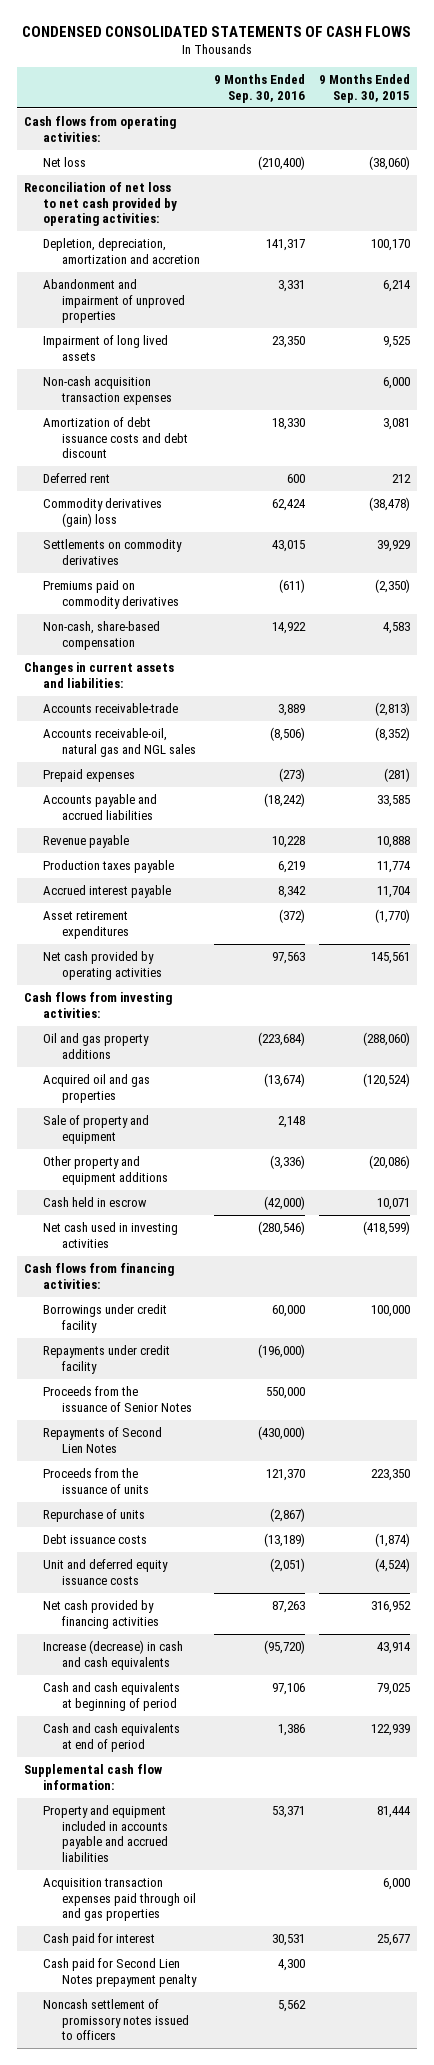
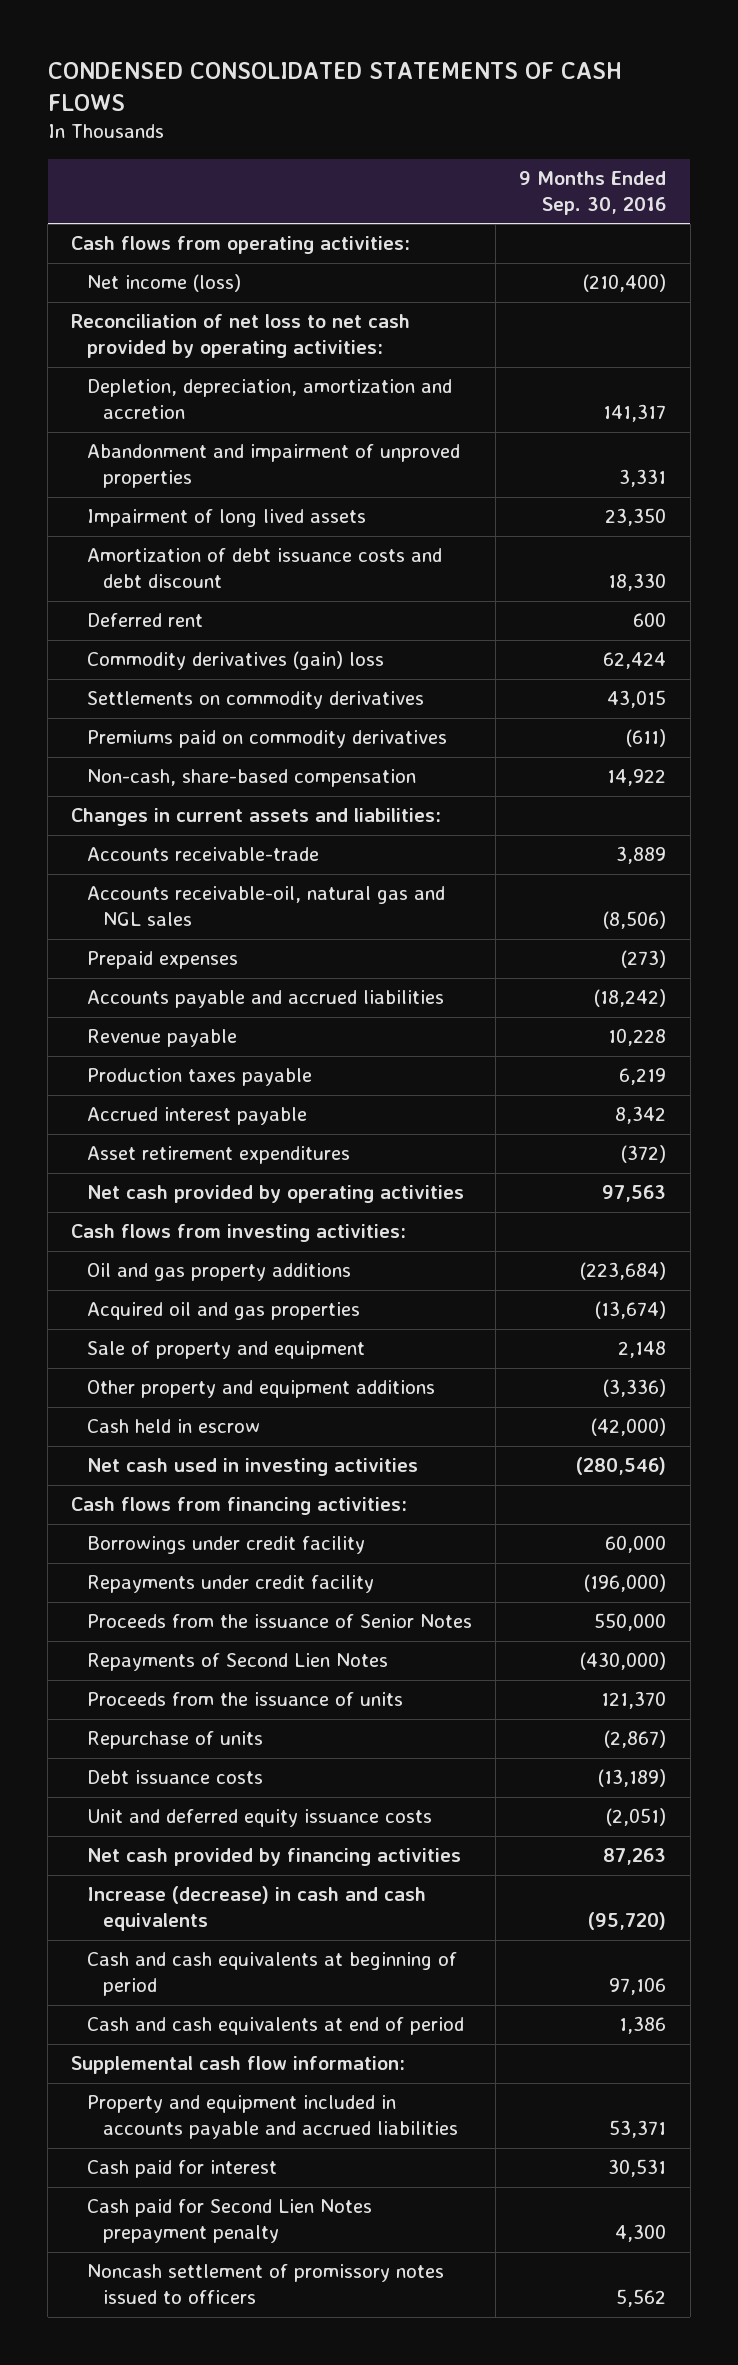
- | 9 Months Ended Sep. 30, 2016 | 9 Months Ended Sep. 30, 2015
+ | 9 Months Ended Sep. 30, 2016
- Net loss | (210,400) | (38,060)
+ Net income (loss) | (210,400)
- Non-cash acquisition transaction expenses | | 6,000
- Acquisition transaction expenses paid through oil and gas properties | | 6,000

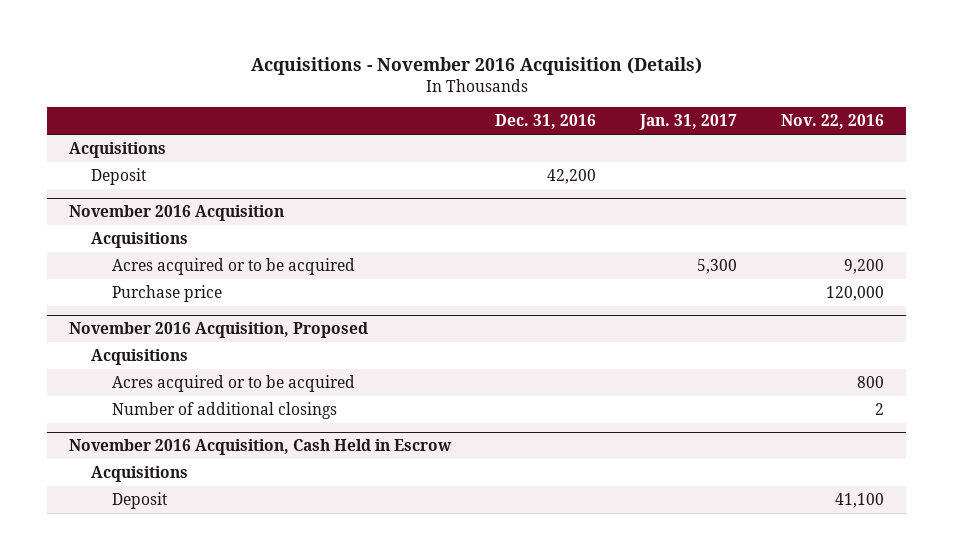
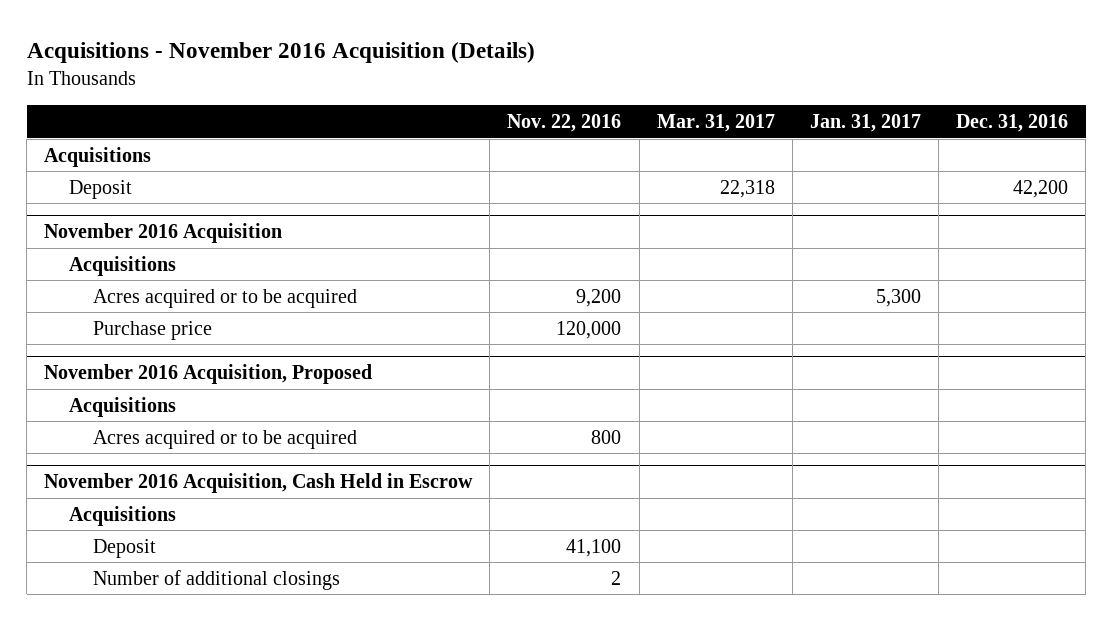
- | Dec. 31, 2016 | Jan. 31, 2017 | Nov. 22, 2016
+ | Nov. 22, 2016 | Mar. 31, 2017 | Jan. 31, 2017 | Dec. 31, 2016
@ November 2016 Acquisition, Proposed
- Number of additional closings | | | 2
@ November 2016 Acquisition, Cash Held in Escrow
+ Number of additional closings | 2 | | |

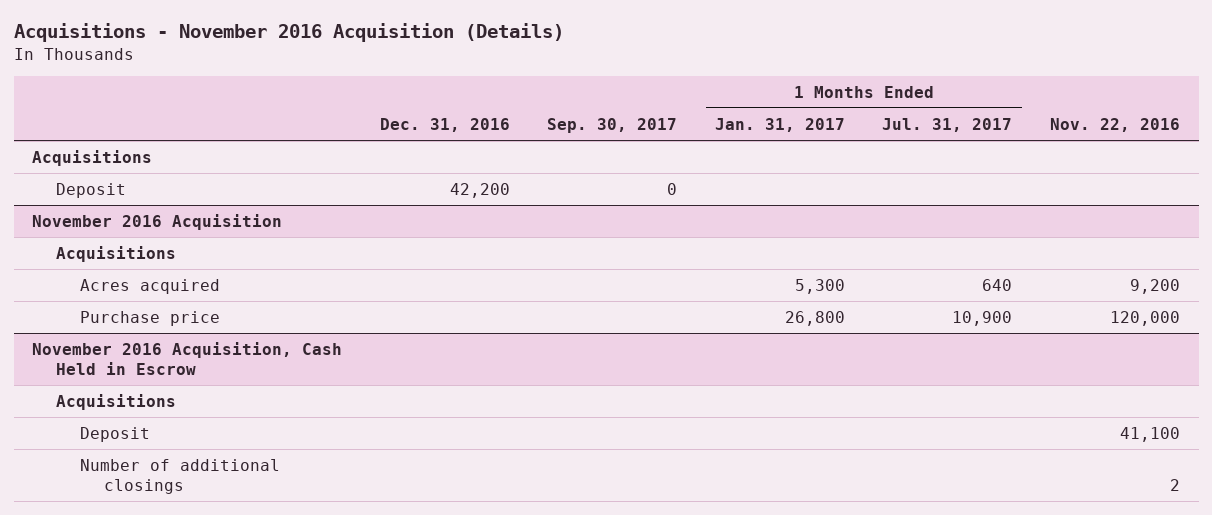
- | Nov. 22, 2016 | Mar. 31, 2017 | Jan. 31, 2017 | Dec. 31, 2016
+ | Dec. 31, 2016 | Sep. 30, 2017 | 1 Months Ended Jan. 31, 2017 | 1 Months Ended Jul. 31, 2017 | Nov. 22, 2016
@ November 2016 Acquisition
- Acres acquired or to be acquired | 9,200 | | 5,300 |
+ Acres acquired | | | 5,300 | 640 | 9,200
- November 2016 Acquisition, Proposed
- Acquisitions
- Acres acquired or to be acquired | 800 | | |

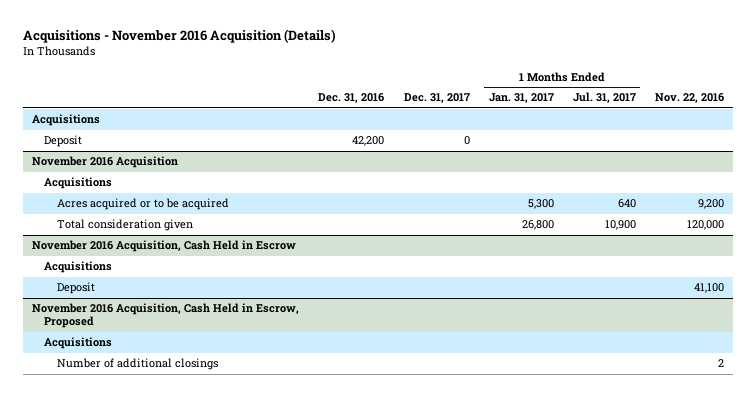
- | Dec. 31, 2016 | Sep. 30, 2017 | 1 Months Ended Jan. 31, 2017 | 1 Months Ended Jul. 31, 2017 | Nov. 22, 2016
+ | Dec. 31, 2016 | Dec. 31, 2017 | 1 Months Ended Jan. 31, 2017 | 1 Months Ended Jul. 31, 2017 | Nov. 22, 2016
@ November 2016 Acquisition
- Acres acquired | | | 5,300 | 640 | 9,200
- Purchase price | | | 26,800 | 10,900 | 120,000
+ Acres acquired or to be acquired | | | 5,300 | 640 | 9,200
+ Total consideration given | | | 26,800 | 10,900 | 120,000
+ November 2016 Acquisition, Cash Held in Escrow, Proposed
+ Acquisitions

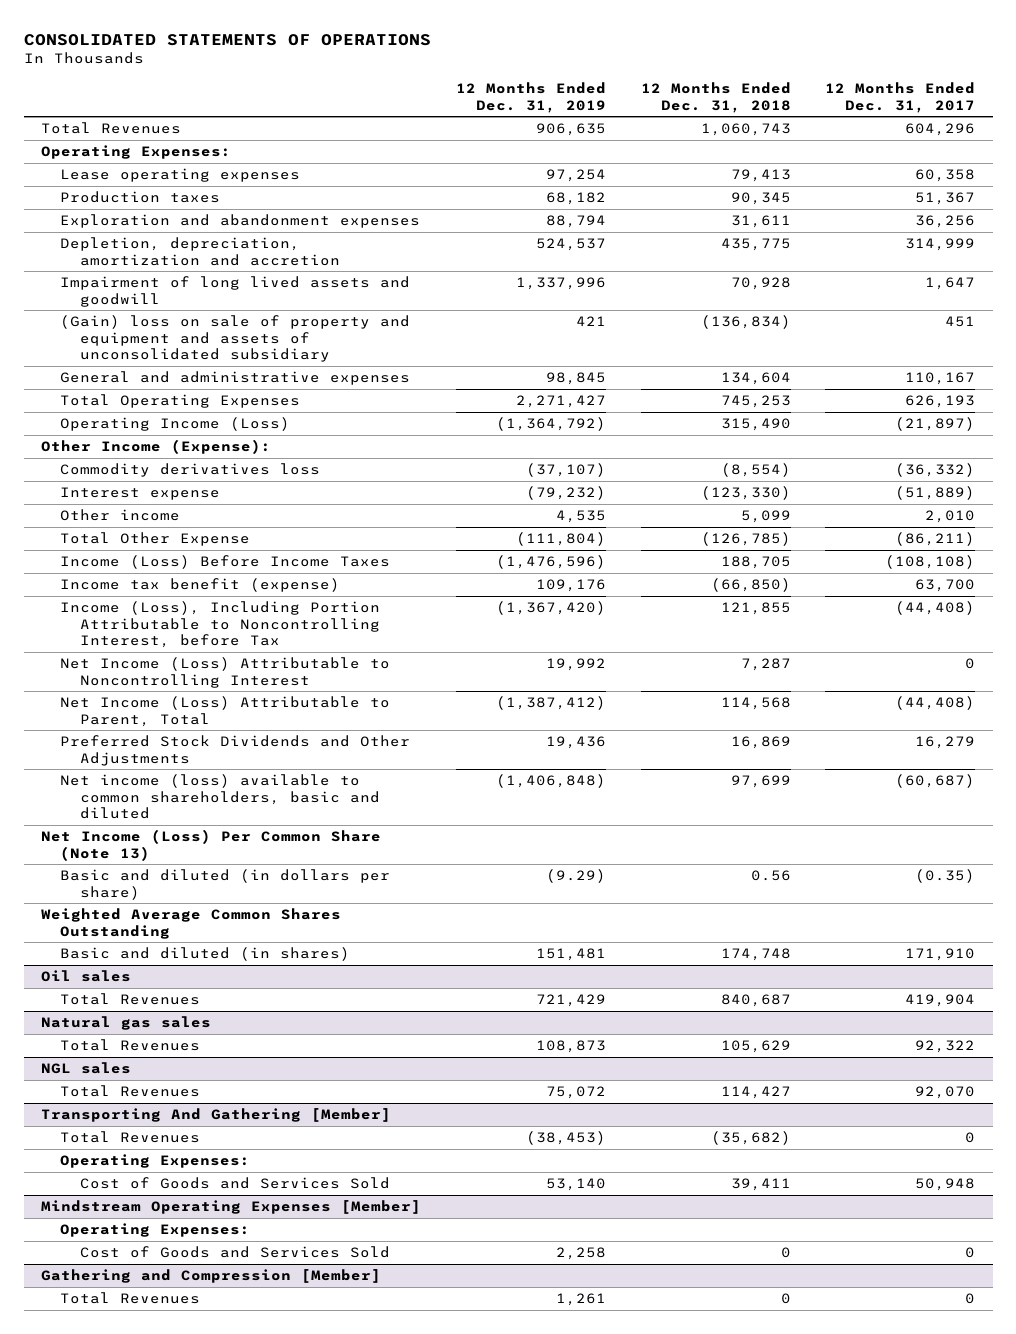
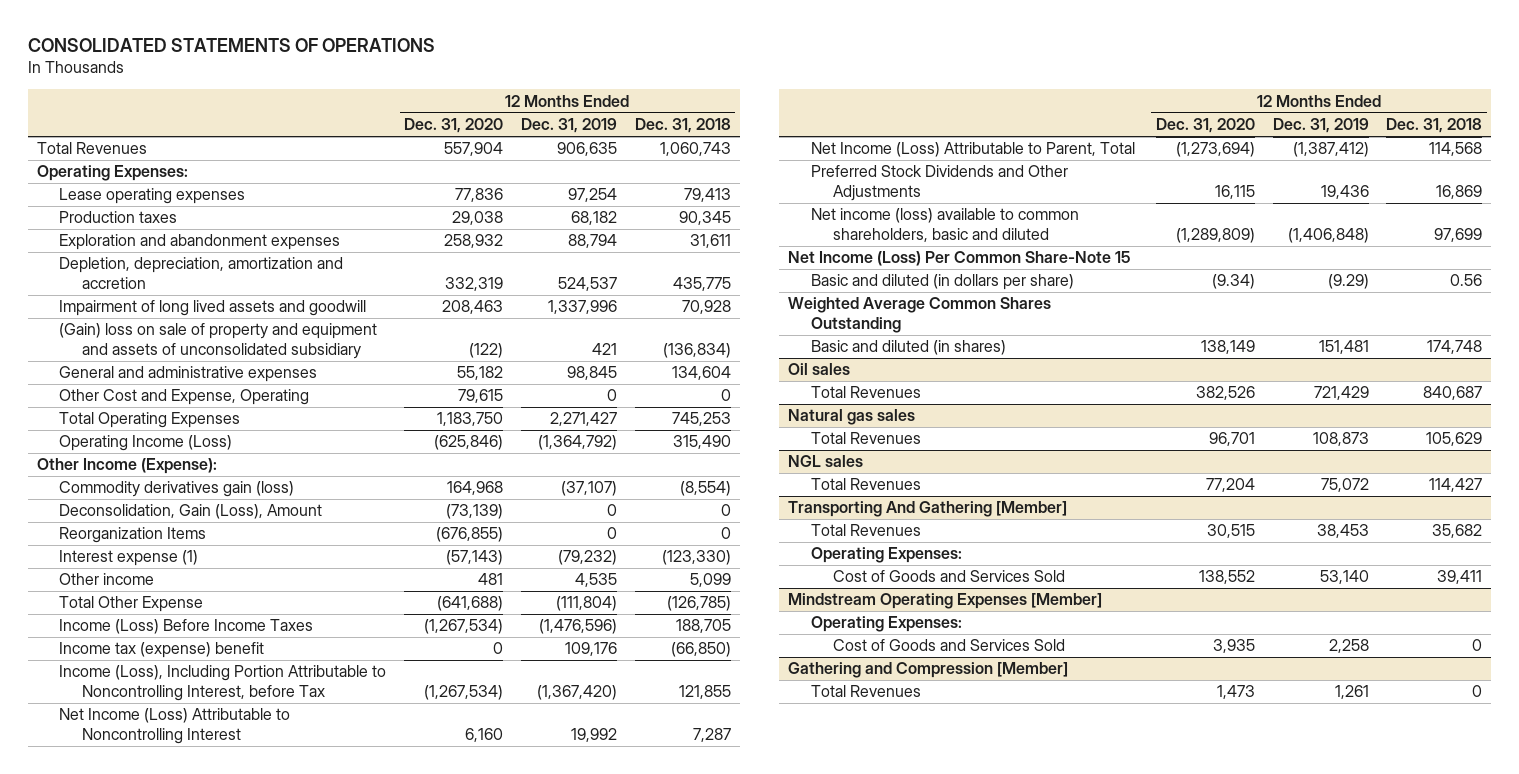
- | 12 Months Ended Dec. 31, 2019 | 12 Months Ended Dec. 31, 2018 | 12 Months Ended Dec. 31, 2017
+ | 12 Months Ended Dec. 31, 2020 | 12 Months Ended Dec. 31, 2019 | 12 Months Ended Dec. 31, 2018
+ Other Cost and Expense, Operating | 79,615 | 0 | 0
- Commodity derivatives loss | (37,107) | (8,554) | (36,332)
- Interest expense | (79,232) | (123,330) | (51,889)
+ Commodity derivatives gain (loss) | 164,968 | (37,107) | (8,554)
+ Deconsolidation, Gain (Loss), Amount | (73,139) | 0 | 0
+ Reorganization Items | (676,855) | 0 | 0
+ Interest expense (1) | (57,143) | (79,232) | (123,330)
- Income tax benefit (expense) | 109,176 | (66,850) | 63,700
+ Income tax (expense) benefit | 0 | 109,176 | (66,850)
- Net Income (Loss) Per Common Share (Note 13)
+ Net Income (Loss) Per Common Share-Note 15
@ Transporting And Gathering [Member]
- Total Revenues | (38,453) | (35,682) | 0
+ Total Revenues | 30,515 | 38,453 | 35,682

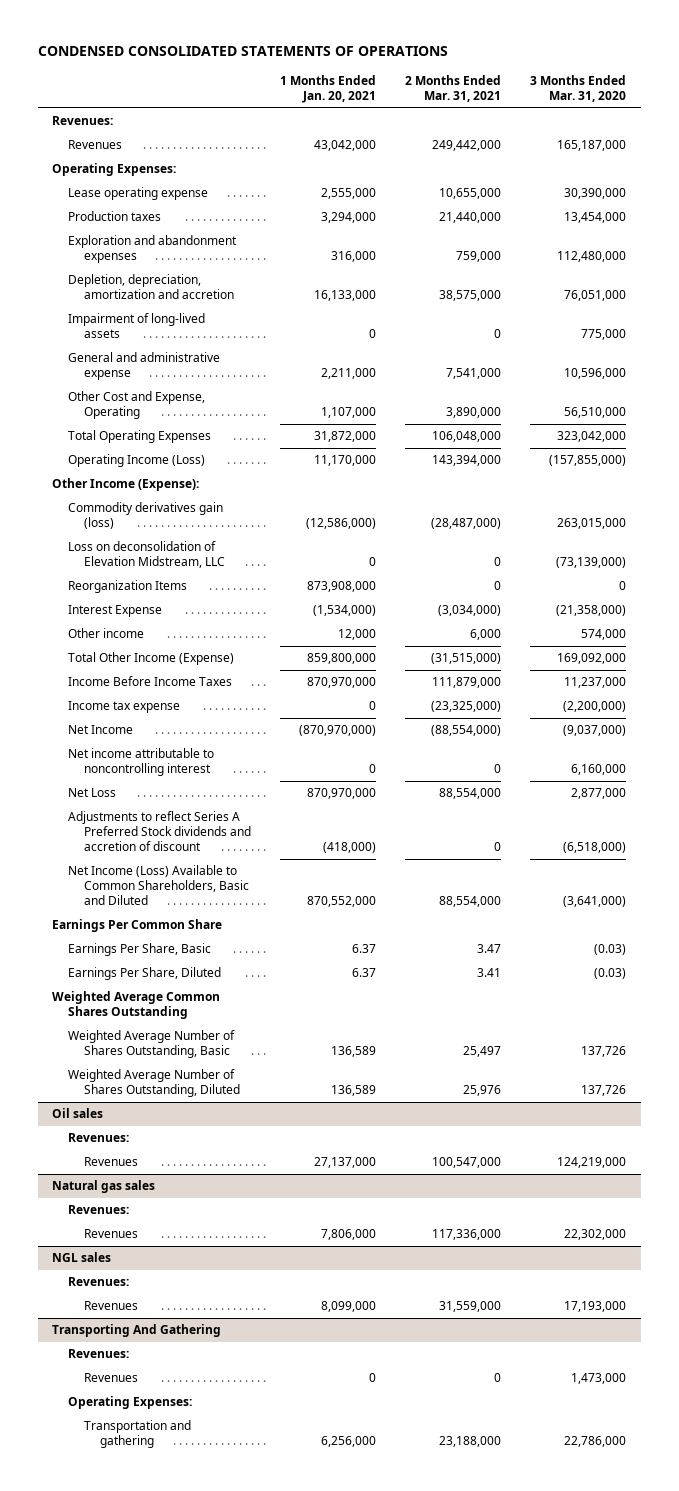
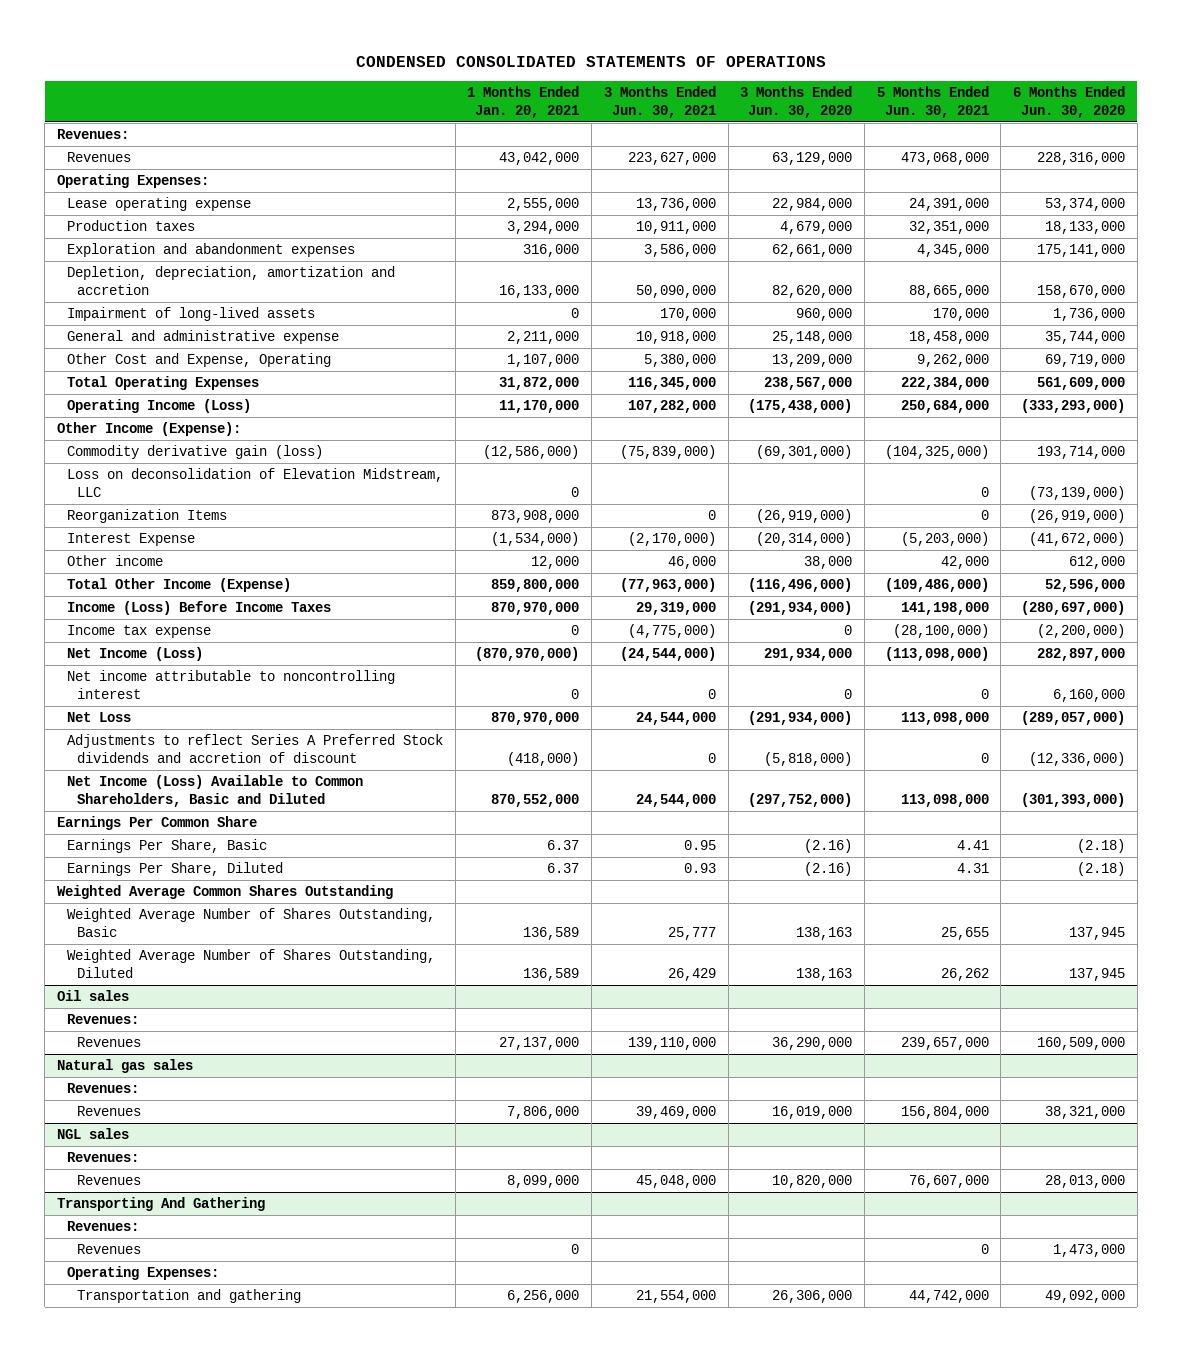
- | 1 Months Ended Jan. 20, 2021 | 2 Months Ended Mar. 31, 2021 | 3 Months Ended Mar. 31, 2020
+ | 1 Months Ended Jan. 20, 2021 | 3 Months Ended Jun. 30, 2021 | 3 Months Ended Jun. 30, 2020 | 5 Months Ended Jun. 30, 2021 | 6 Months Ended Jun. 30, 2020
- Commodity derivatives gain (loss) | (12,586,000) | (28,487,000) | 263,015,000
+ Commodity derivative gain (loss) | (12,586,000) | (75,839,000) | (69,301,000) | (104,325,000) | 193,714,000
- Income Before Income Taxes | 870,970,000 | 111,879,000 | 11,237,000
+ Income (Loss) Before Income Taxes | 870,970,000 | 29,319,000 | (291,934,000) | 141,198,000 | (280,697,000)
- Net Income | (870,970,000) | (88,554,000) | (9,037,000)
+ Net Income (Loss) | (870,970,000) | (24,544,000) | 291,934,000 | (113,098,000) | 282,897,000

